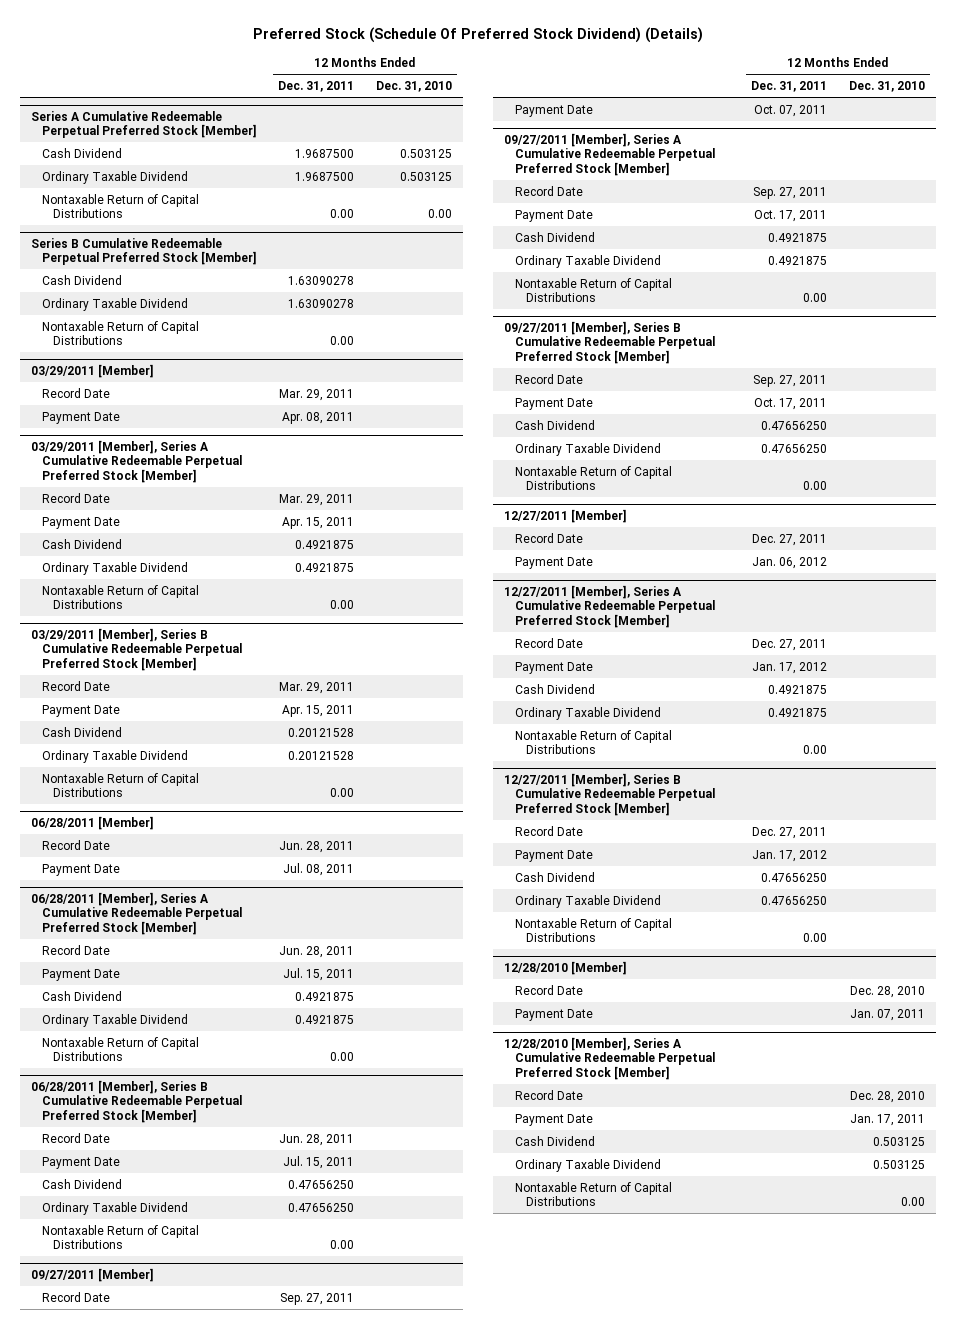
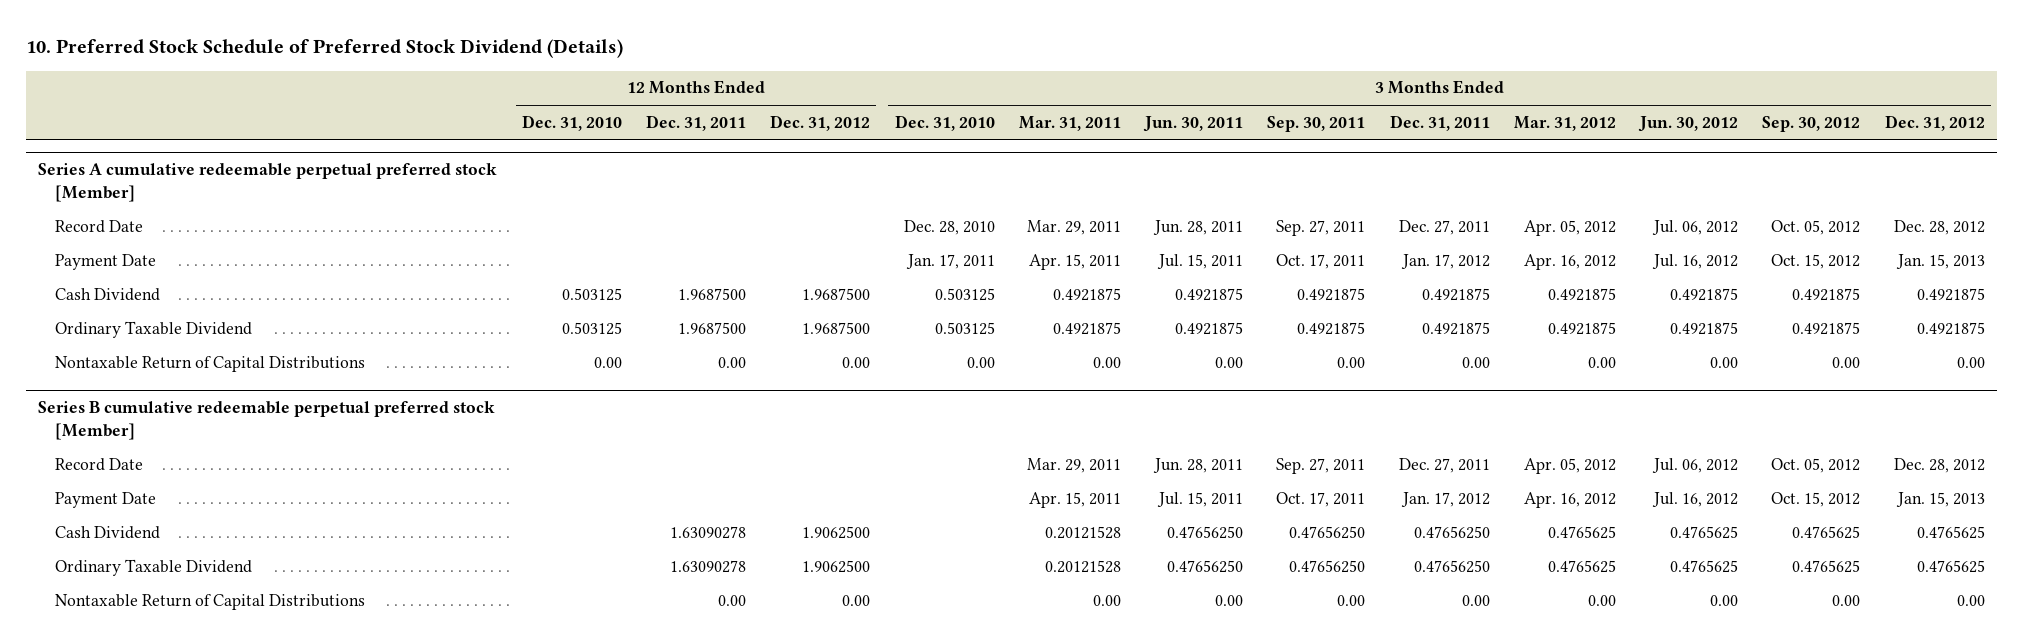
- Preferred Stock (Schedule Of Preferred Stock Dividend) (Details)
+ 10. Preferred Stock Schedule of Preferred Stock Dividend (Details)
- | 12 Months Ended Dec. 31, 2011 | 12 Months Ended Dec. 31, 2010
+ | 12 Months Ended Dec. 31, 2010 | 12 Months Ended Dec. 31, 2011 | 12 Months Ended Dec. 31, 2012 | 3 Months Ended Dec. 31, 2010 | 3 Months Ended Mar. 31, 2011 | 3 Months Ended Jun. 30, 2011 | 3 Months Ended Sep. 30, 2011 | 3 Months Ended Dec. 31, 2011 | 3 Months Ended Mar. 31, 2012 | 3 Months Ended Jun. 30, 2012 | 3 Months Ended Sep. 30, 2012 | 3 Months Ended Dec. 31, 2012
- Series A Cumulative Redeemable Perpetual Preferred Stock [Member]
+ Series A cumulative redeemable perpetual preferred stock [Member]
+ Record Date | | | | Dec. 28, 2010 | Mar. 29, 2011 | Jun. 28, 2011 | Sep. 27, 2011 | Dec. 27, 2011 | Apr. 05, 2012 | Jul. 06, 2012 | Oct. 05, 2012 | Dec. 28, 2012
+ Payment Date | | | | Jan. 17, 2011 | Apr. 15, 2011 | Jul. 15, 2011 | Oct. 17, 2011 | Jan. 17, 2012 | Apr. 16, 2012 | Jul. 16, 2012 | Oct. 15, 2012 | Jan. 15, 2013
- Series B Cumulative Redeemable Perpetual Preferred Stock [Member]
+ Series B cumulative redeemable perpetual preferred stock [Member]
+ Record Date | | | | | Mar. 29, 2011 | Jun. 28, 2011 | Sep. 27, 2011 | Dec. 27, 2011 | Apr. 05, 2012 | Jul. 06, 2012 | Oct. 05, 2012 | Dec. 28, 2012
+ Payment Date | | | | | Apr. 15, 2011 | Jul. 15, 2011 | Oct. 17, 2011 | Jan. 17, 2012 | Apr. 16, 2012 | Jul. 16, 2012 | Oct. 15, 2012 | Jan. 15, 2013
- 03/29/2011 [Member]
- Record Date | Mar. 29, 2011 |
- Payment Date | Apr. 08, 2011 |
- 03/29/2011 [Member], Series A Cumulative Redeemable Perpetual Preferred Stock [Member]
- Record Date | Mar. 29, 2011 |
- Payment Date | Apr. 15, 2011 |
- Cash Dividend | 0.4921875 |
- Ordinary Taxable Dividend | 0.4921875 |
- Nontaxable Return of Capital Distributions | 0.00 |
- 03/29/2011 [Member], Series B Cumulative Redeemable Perpetual Preferred Stock [Member]
- Record Date | Mar. 29, 2011 |
- Payment Date | Apr. 15, 2011 |
- Cash Dividend | 0.20121528 |
- Ordinary Taxable Dividend | 0.20121528 |
- Nontaxable Return of Capital Distributions | 0.00 |
- 06/28/2011 [Member]
- Record Date | Jun. 28, 2011 |
- Payment Date | Jul. 08, 2011 |
- 06/28/2011 [Member], Series A Cumulative Redeemable Perpetual Preferred Stock [Member]
- Record Date | Jun. 28, 2011 |
- Payment Date | Jul. 15, 2011 |
- Cash Dividend | 0.4921875 |
- Ordinary Taxable Dividend | 0.4921875 |
- Nontaxable Return of Capital Distributions | 0.00 |
- 06/28/2011 [Member], Series B Cumulative Redeemable Perpetual Preferred Stock [Member]
- Record Date | Jun. 28, 2011 |
- Payment Date | Jul. 15, 2011 |
- Cash Dividend | 0.47656250 |
- Ordinary Taxable Dividend | 0.47656250 |
- Nontaxable Return of Capital Distributions | 0.00 |
- 09/27/2011 [Member]
- Record Date | Sep. 27, 2011 |
- Payment Date | Oct. 07, 2011 |
- 09/27/2011 [Member], Series A Cumulative Redeemable Perpetual Preferred Stock [Member]
- Record Date | Sep. 27, 2011 |
- Payment Date | Oct. 17, 2011 |
- Cash Dividend | 0.4921875 |
- Ordinary Taxable Dividend | 0.4921875 |
- Nontaxable Return of Capital Distributions | 0.00 |
- 09/27/2011 [Member], Series B Cumulative Redeemable Perpetual Preferred Stock [Member]
- Record Date | Sep. 27, 2011 |
- Payment Date | Oct. 17, 2011 |
- Cash Dividend | 0.47656250 |
- Ordinary Taxable Dividend | 0.47656250 |
- Nontaxable Return of Capital Distributions | 0.00 |
- 12/27/2011 [Member]
- Record Date | Dec. 27, 2011 |
- Payment Date | Jan. 06, 2012 |
- 12/27/2011 [Member], Series A Cumulative Redeemable Perpetual Preferred Stock [Member]
- Record Date | Dec. 27, 2011 |
- Payment Date | Jan. 17, 2012 |
- Cash Dividend | 0.4921875 |
- Ordinary Taxable Dividend | 0.4921875 |
- Nontaxable Return of Capital Distributions | 0.00 |
- 12/27/2011 [Member], Series B Cumulative Redeemable Perpetual Preferred Stock [Member]
- Record Date | Dec. 27, 2011 |
- Payment Date | Jan. 17, 2012 |
- Cash Dividend | 0.47656250 |
- Ordinary Taxable Dividend | 0.47656250 |
- Nontaxable Return of Capital Distributions | 0.00 |
- 12/28/2010 [Member]
- Record Date | | Dec. 28, 2010
- Payment Date | | Jan. 07, 2011
- 12/28/2010 [Member], Series A Cumulative Redeemable Perpetual Preferred Stock [Member]
- Record Date | | Dec. 28, 2010
- Payment Date | | Jan. 17, 2011
- Cash Dividend | | 0.503125
- Ordinary Taxable Dividend | | 0.503125
- Nontaxable Return of Capital Distributions | | 0.00

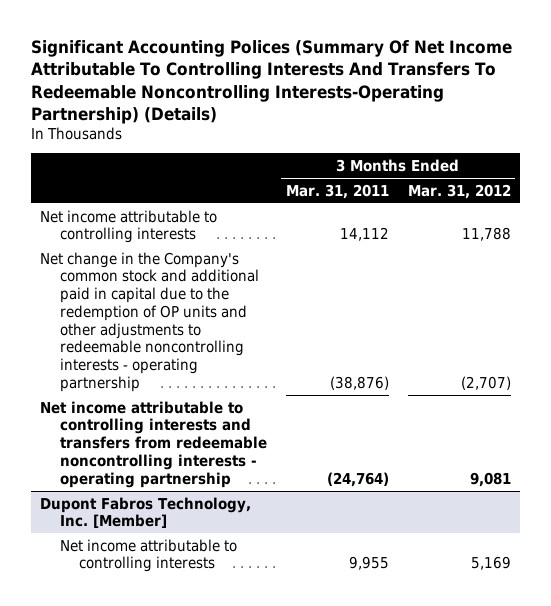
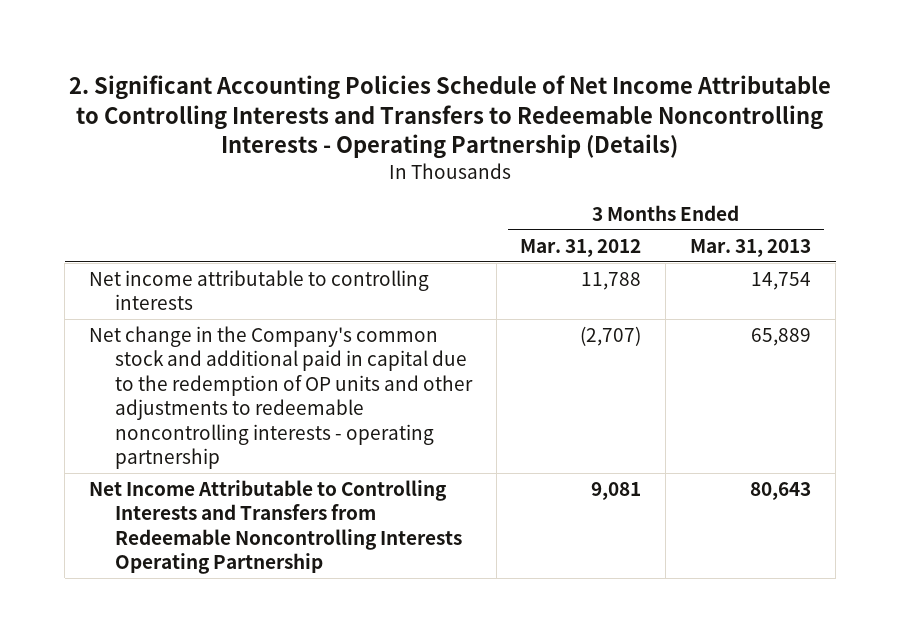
- Significant Accounting Polices (Summary Of Net Income Attributable To Controlling Interests And Transfers To Redeemable Noncontrolling Interests-Operating Partnership) (Details)
+ 2. Significant Accounting Policies Schedule of Net Income Attributable to Controlling Interests and Transfers to Redeemable Noncontrolling Interests - Operating Partnership (Details)
- | 3 Months Ended Mar. 31, 2011 | 3 Months Ended Mar. 31, 2012
+ | 3 Months Ended Mar. 31, 2012 | 3 Months Ended Mar. 31, 2013
- Net income attributable to controlling interests and transfers from redeemable noncontrolling interests - operating partnership | (24,764) | 9,081
- Dupont Fabros Technology, Inc. [Member]
- Net income attributable to controlling interests | 9,955 | 5,169
+ Net Income Attributable to Controlling Interests and Transfers from Redeemable Noncontrolling Interests Operating Partnership | 9,081 | 80,643

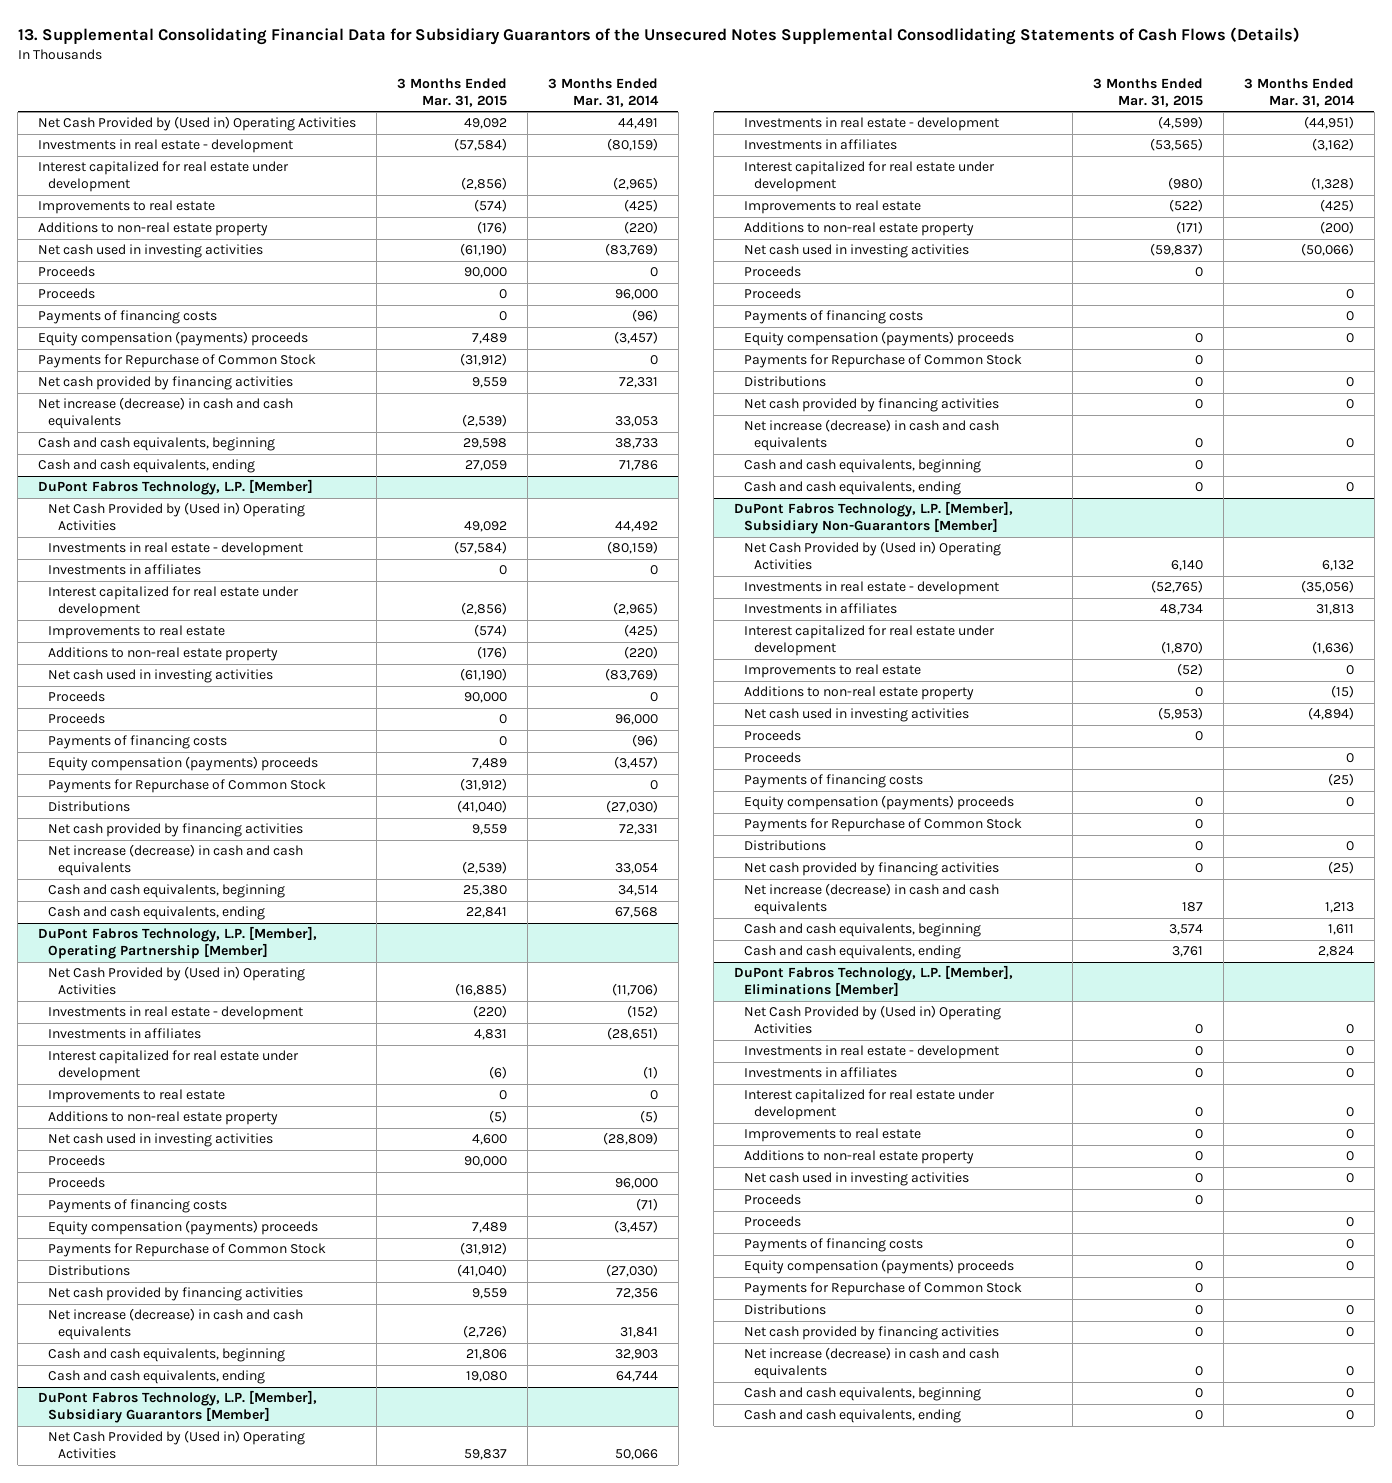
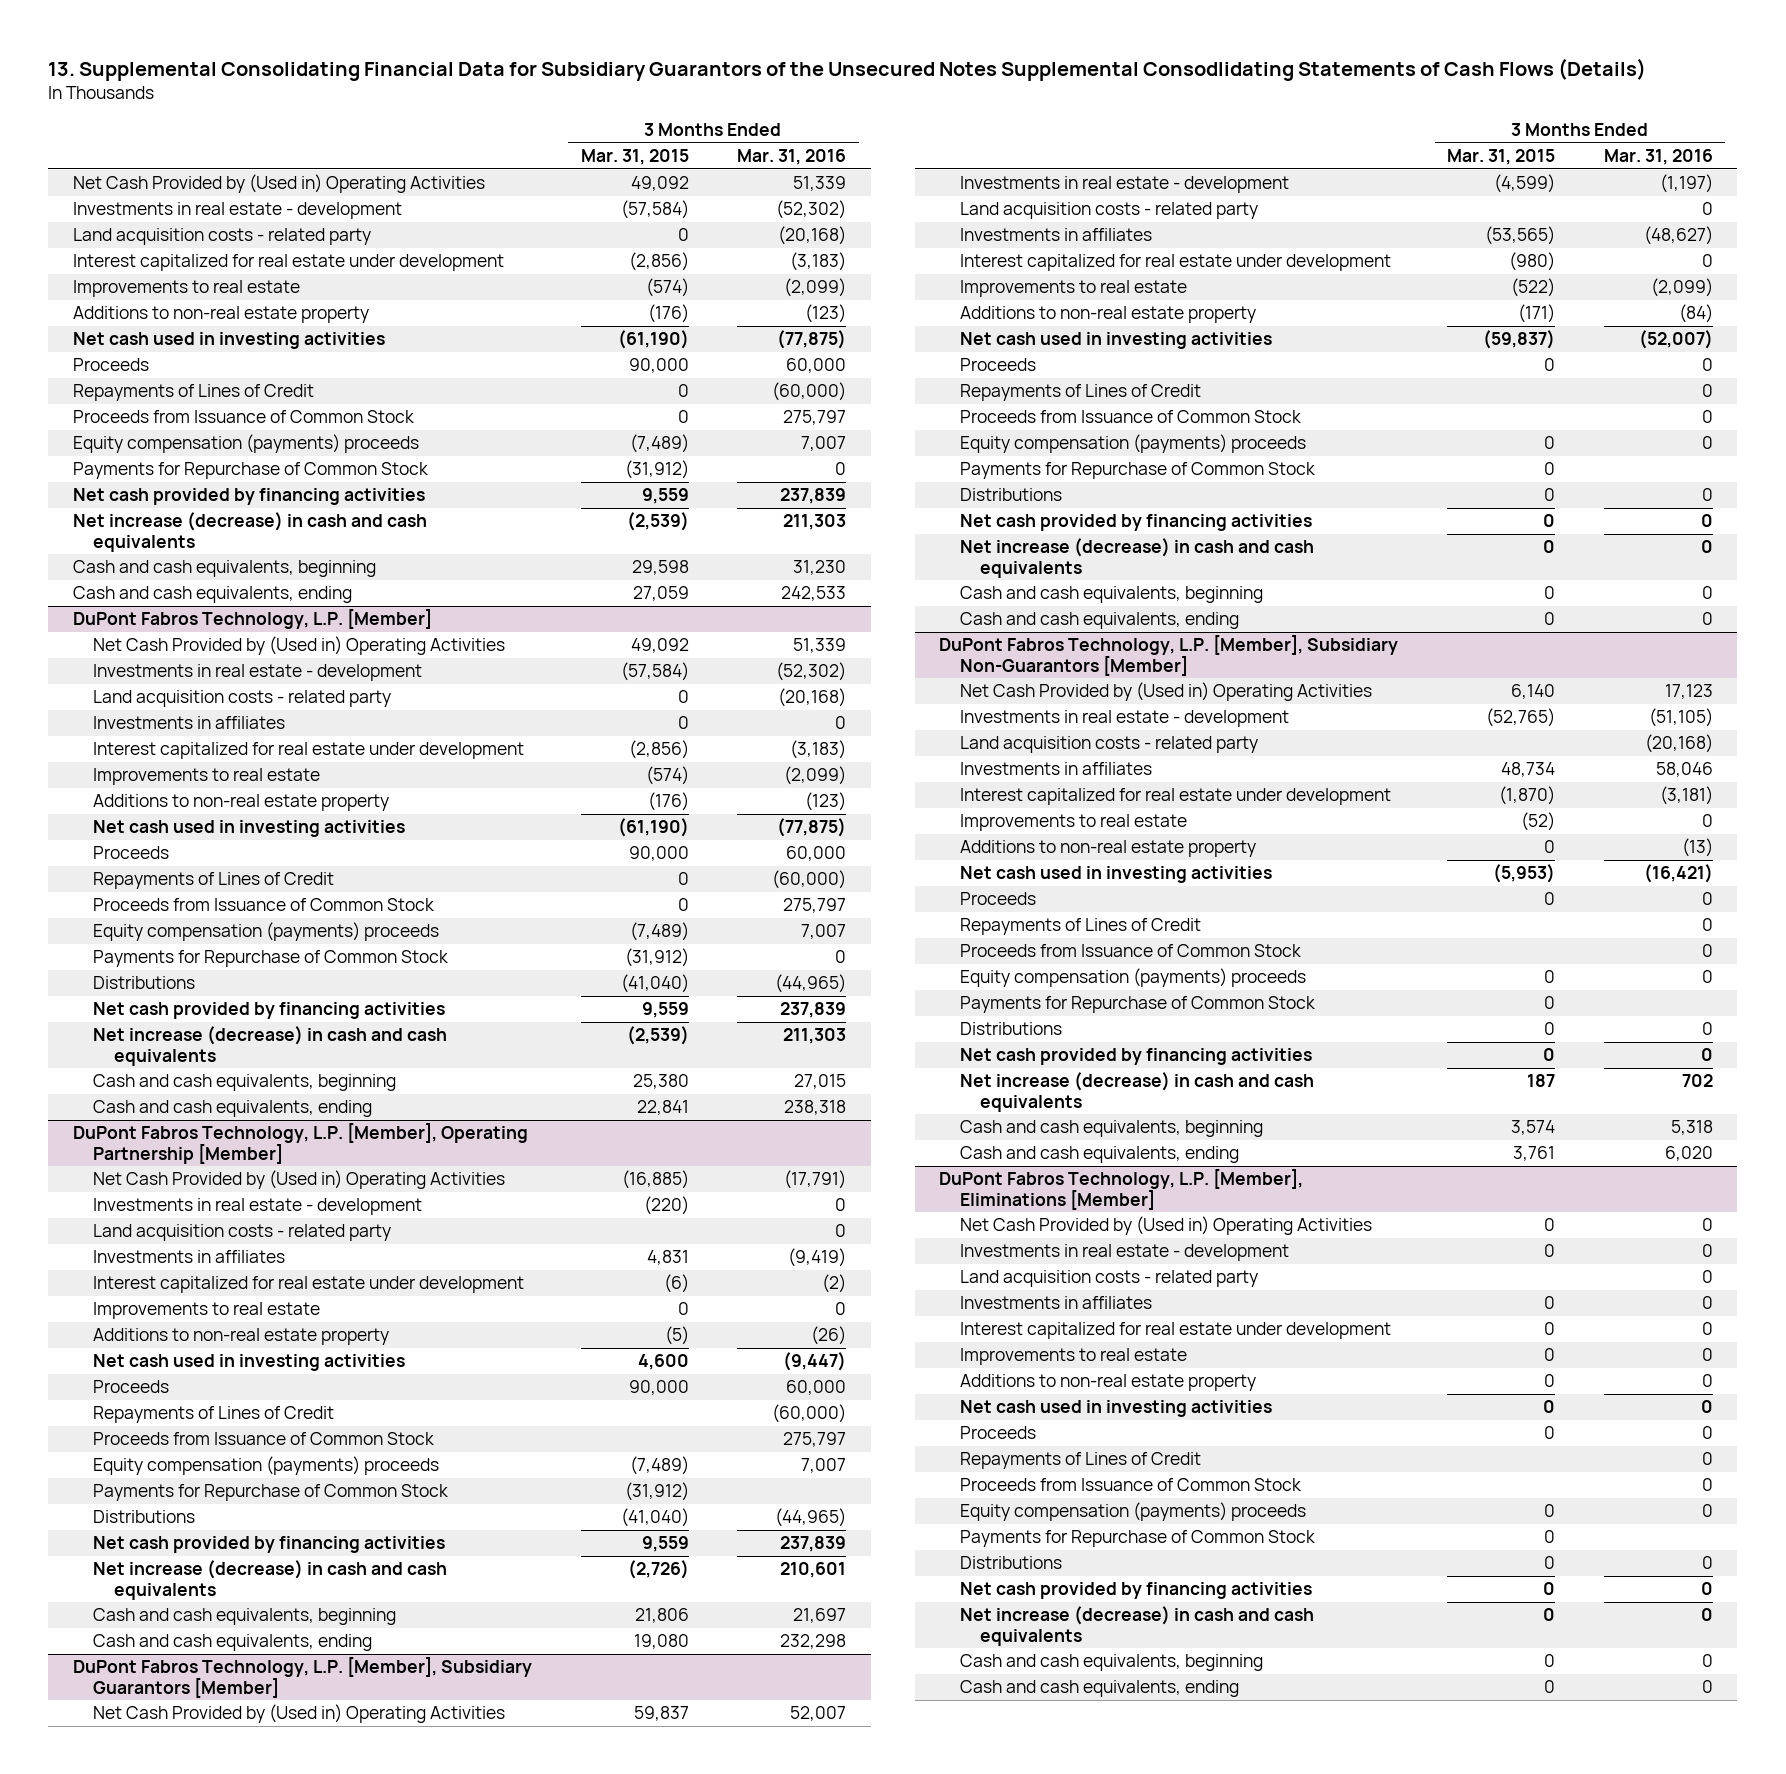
- | 3 Months Ended Mar. 31, 2015 | 3 Months Ended Mar. 31, 2014
+ | 3 Months Ended Mar. 31, 2015 | 3 Months Ended Mar. 31, 2016
+ Land acquisition costs - related party | 0 | (20,168)
- Proceeds | 0 | 96,000
- Payments of financing costs | 0 | (96)
- Equity compensation (payments) proceeds | 7,489 | (3,457)
+ Repayments of Lines of Credit | 0 | (60,000)
+ Proceeds from Issuance of Common Stock | 0 | 275,797
+ Equity compensation (payments) proceeds | (7,489) | 7,007
@ DuPont Fabros Technology, L.P. [Member]
+ Land acquisition costs - related party | 0 | (20,168)
- Proceeds | 0 | 96,000
- Payments of financing costs | 0 | (96)
- Equity compensation (payments) proceeds | 7,489 | (3,457)
+ Repayments of Lines of Credit | 0 | (60,000)
+ Proceeds from Issuance of Common Stock | 0 | 275,797
+ Equity compensation (payments) proceeds | (7,489) | 7,007
@ DuPont Fabros Technology, L.P. [Member], Operating Partnership [Member]
+ Land acquisition costs - related party | | 0
- Proceeds | | 96,000
- Payments of financing costs | | (71)
- Equity compensation (payments) proceeds | 7,489 | (3,457)
+ Repayments of Lines of Credit | | (60,000)
+ Proceeds from Issuance of Common Stock | | 275,797
+ Equity compensation (payments) proceeds | (7,489) | 7,007
@ DuPont Fabros Technology, L.P. [Member], Subsidiary Guarantors [Member]
+ Land acquisition costs - related party | | 0
- Proceeds | | 0
- Payments of financing costs | | 0
+ Repayments of Lines of Credit | | 0
+ Proceeds from Issuance of Common Stock | | 0
@ DuPont Fabros Technology, L.P. [Member], Subsidiary Non-Guarantors [Member]
+ Land acquisition costs - related party | | (20,168)
- Proceeds | | 0
- Payments of financing costs | | (25)
+ Repayments of Lines of Credit | | 0
+ Proceeds from Issuance of Common Stock | | 0
@ DuPont Fabros Technology, L.P. [Member], Eliminations [Member]
+ Land acquisition costs - related party | | 0
- Proceeds | | 0
- Payments of financing costs | | 0
+ Repayments of Lines of Credit | | 0
+ Proceeds from Issuance of Common Stock | | 0

